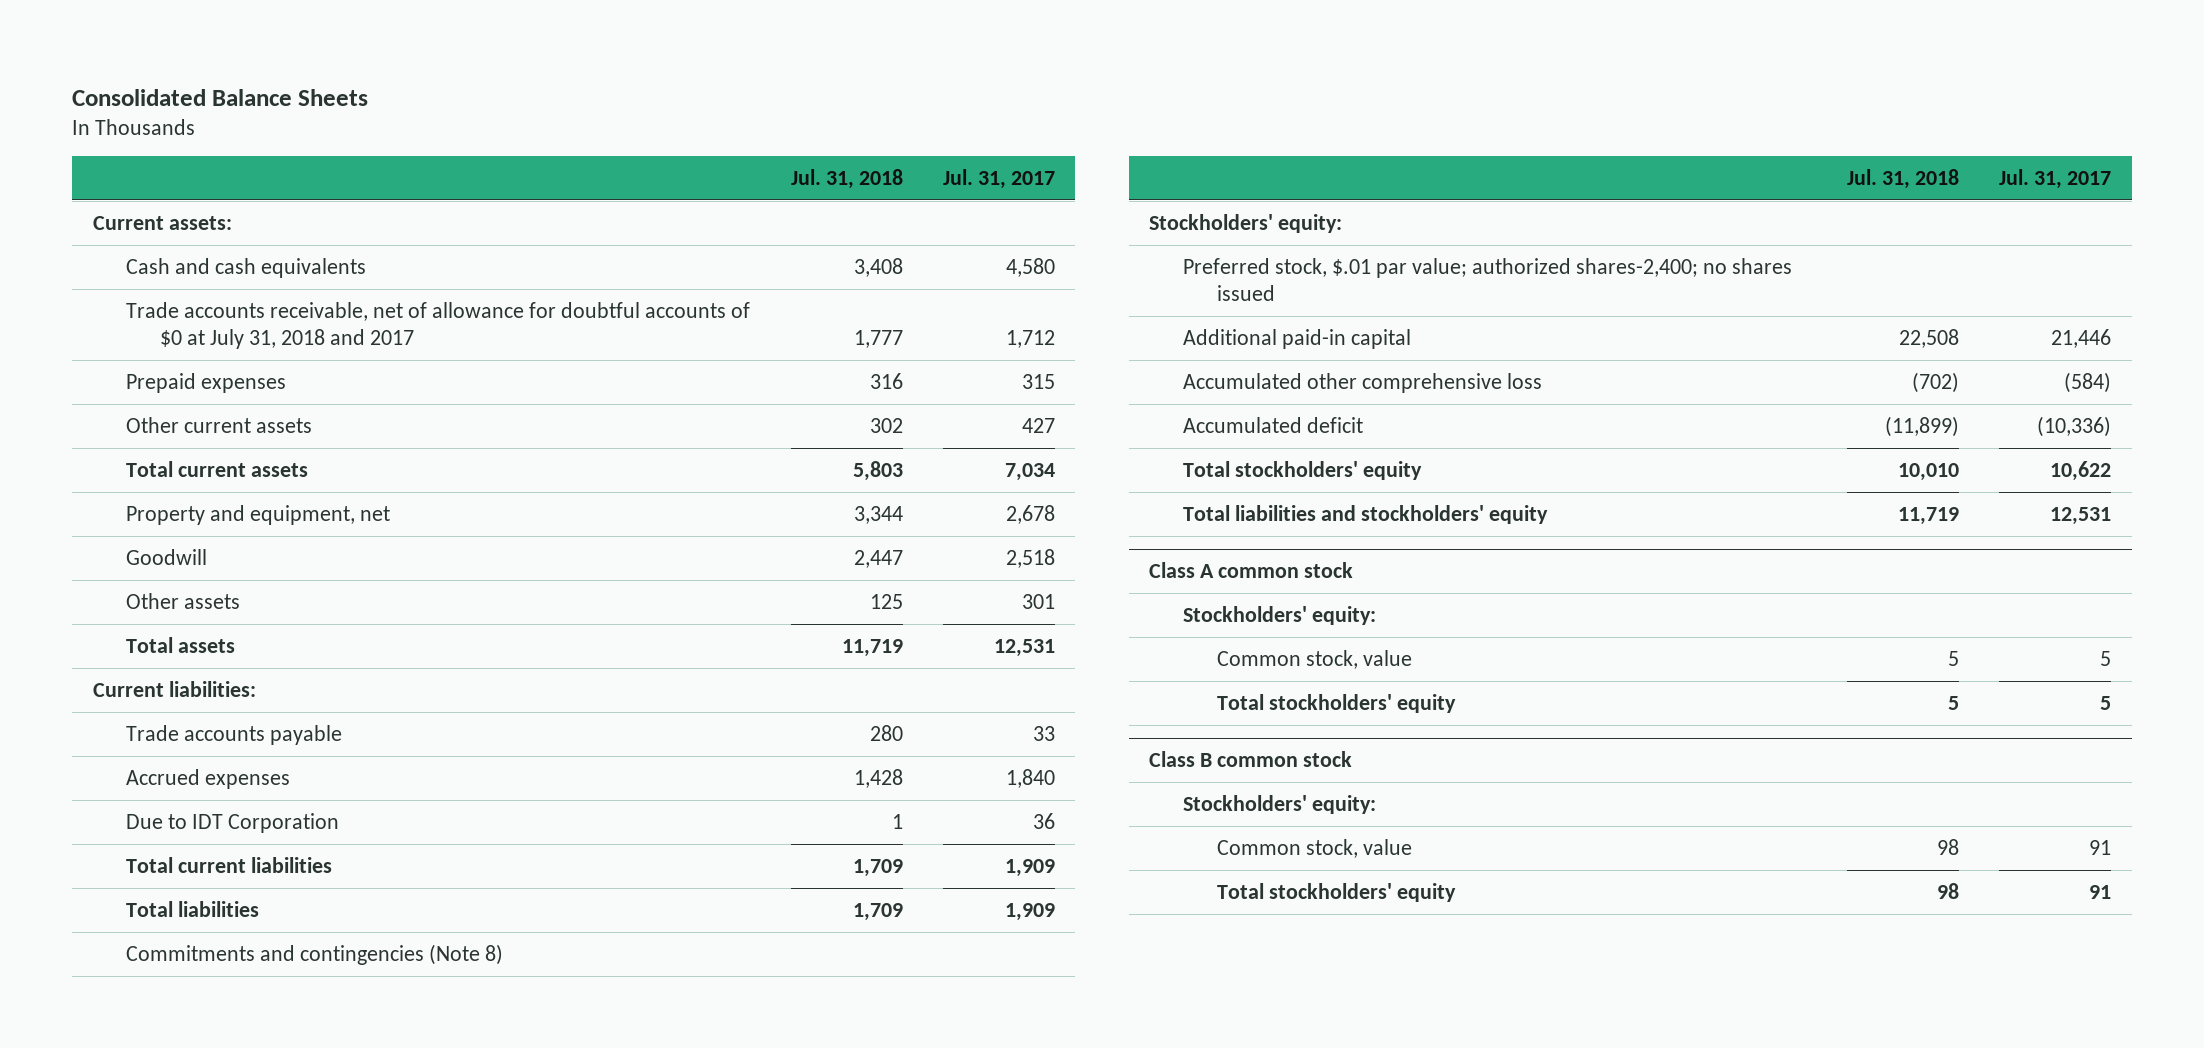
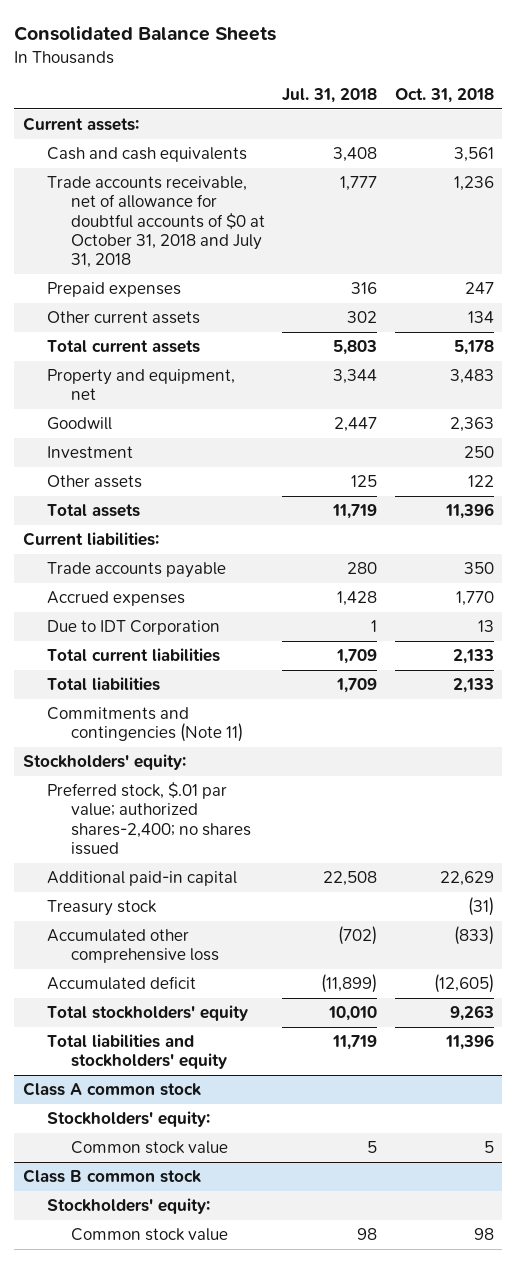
- | Jul. 31, 2018 | Jul. 31, 2017
+ | Jul. 31, 2018 | Oct. 31, 2018
- Trade accounts receivable, net of allowance for doubtful accounts of $0 at July 31, 2018 and 2017 | 1,777 | 1,712
+ Trade accounts receivable, net of allowance for doubtful accounts of $0 at October 31, 2018 and July 31, 2018 | 1,777 | 1,236
+ Investment | | 250
- Commitments and contingencies (Note 8)
+ Commitments and contingencies (Note 11)
+ Treasury stock | | (31)
@ Class A common stock
- Common stock, value | 5 | 5
- Total stockholders' equity | 5 | 5
+ Common stock value | 5 | 5
@ Class B common stock
- Common stock, value | 98 | 91
- Total stockholders' equity | 98 | 91
+ Common stock value | 98 | 98

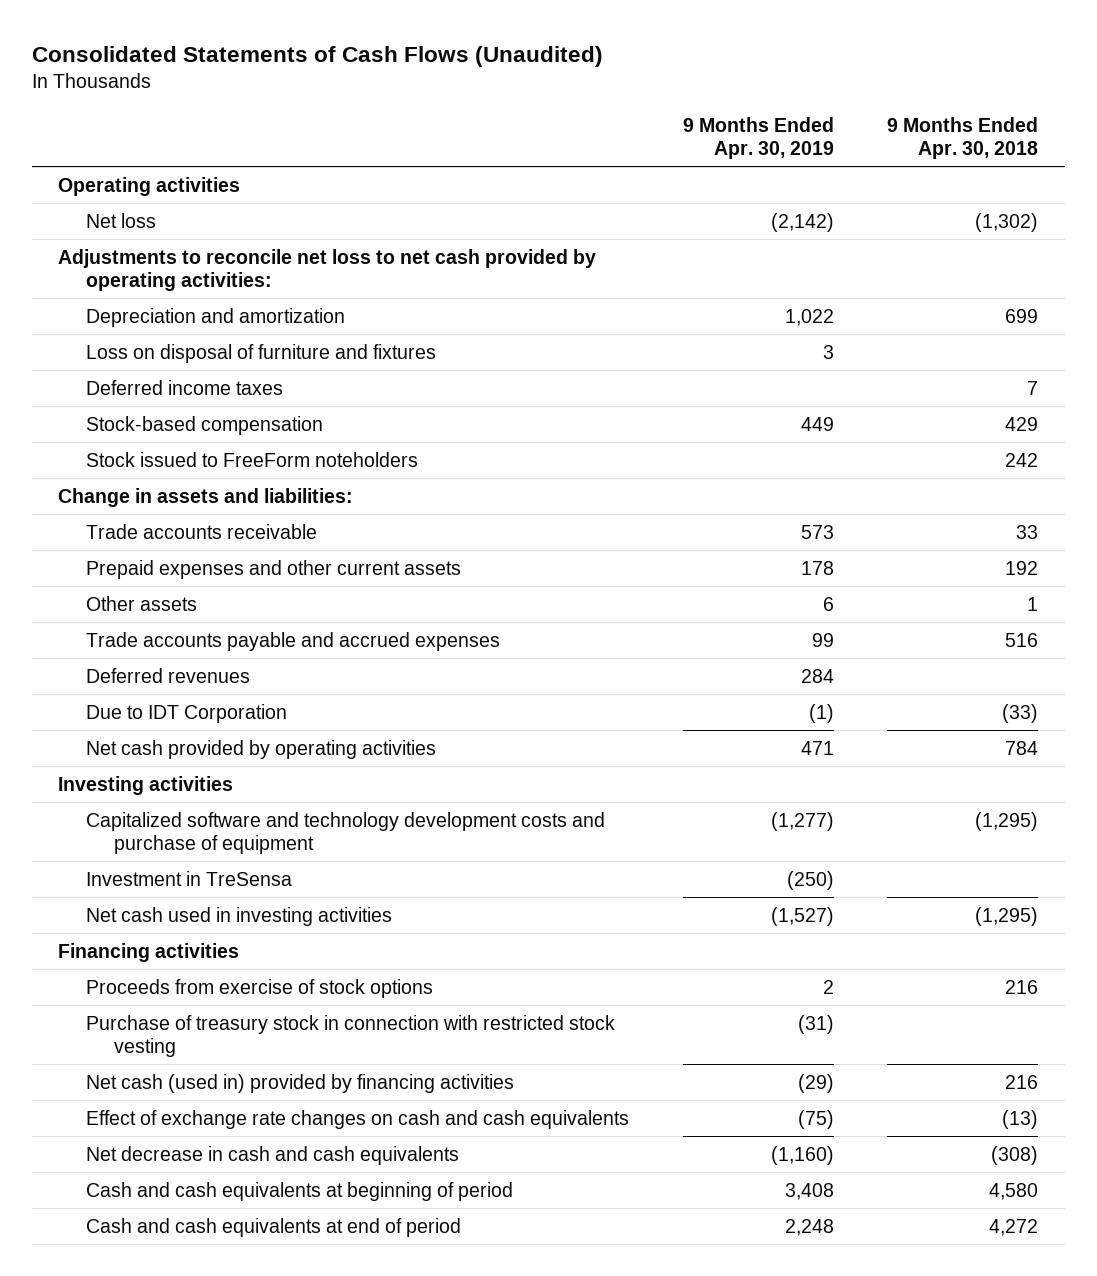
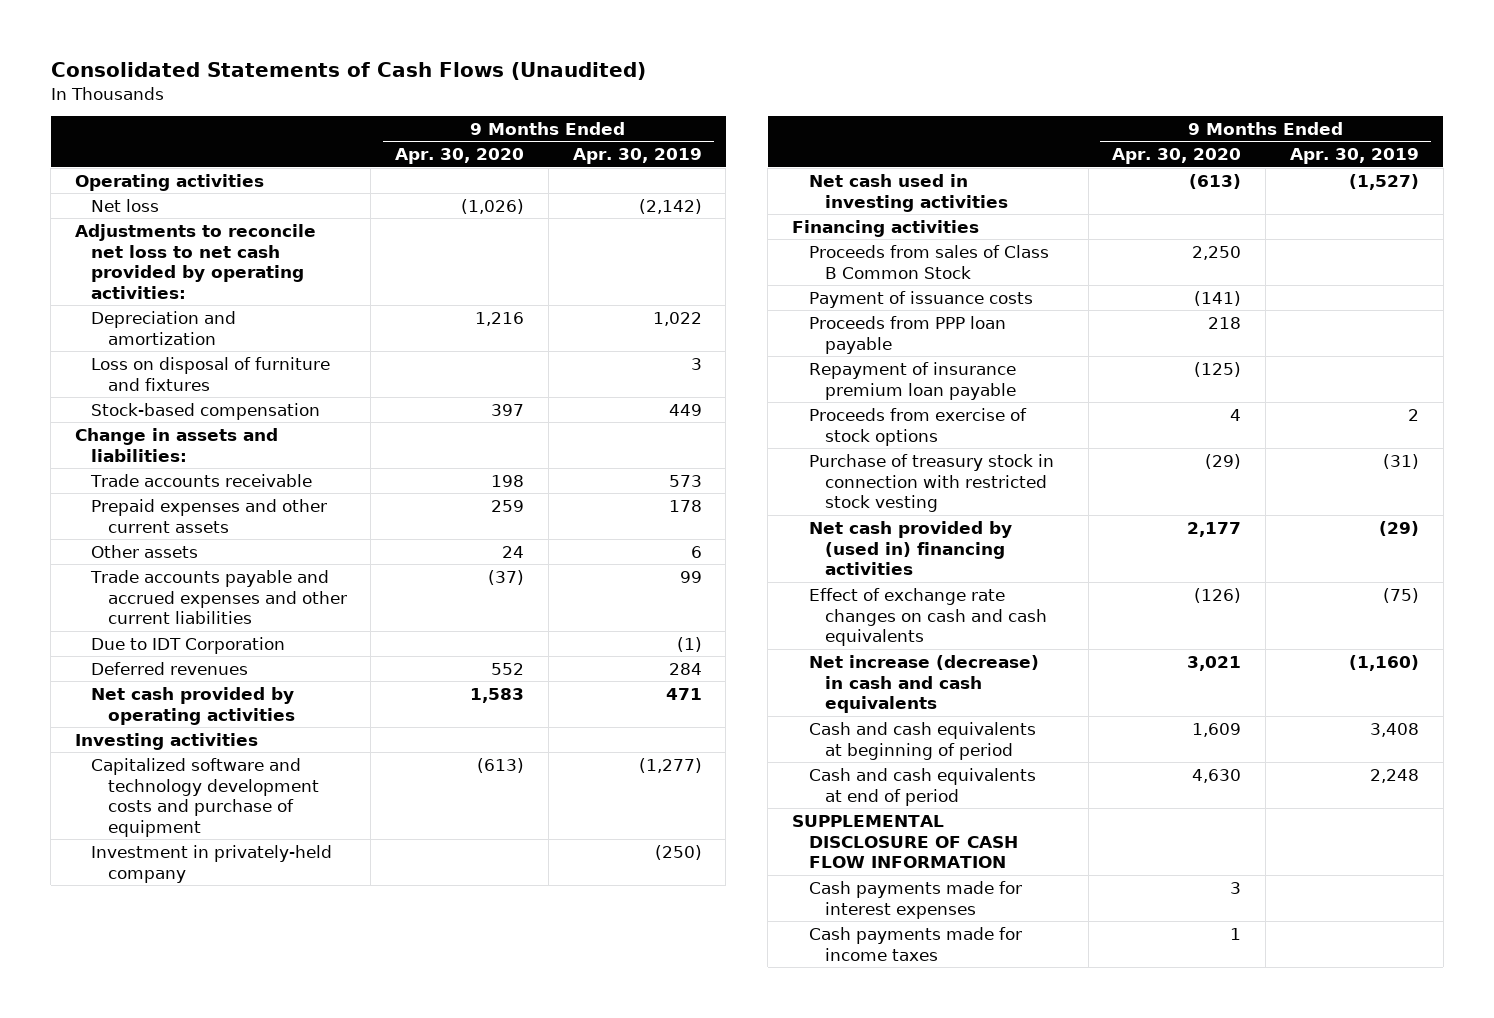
- | 9 Months Ended Apr. 30, 2019 | 9 Months Ended Apr. 30, 2018
+ | 9 Months Ended Apr. 30, 2020 | 9 Months Ended Apr. 30, 2019
- Deferred income taxes | | 7
- Stock issued to FreeForm noteholders | | 242
- Trade accounts payable and accrued expenses | 99 | 516
+ Trade accounts payable and accrued expenses and other current liabilities | (37) | 99
moved down: Deferred revenues | 552 | 284
- Investment in TreSensa | (250) |
+ Investment in privately-held company | | (250)
+ Proceeds from sales of Class B Common Stock | 2,250 |
+ Payment of issuance costs | (141) |
+ Proceeds from PPP loan payable | 218 |
+ Repayment of insurance premium loan payable | (125) |
- Net cash (used in) provided by financing activities | (29) | 216
+ Net cash provided by (used in) financing activities | 2,177 | (29)
- Net decrease in cash and cash equivalents | (1,160) | (308)
+ Net increase (decrease) in cash and cash equivalents | 3,021 | (1,160)
+ SUPPLEMENTAL DISCLOSURE OF CASH FLOW INFORMATION
+ Cash payments made for interest expenses | 3 |
+ Cash payments made for income taxes | 1 |

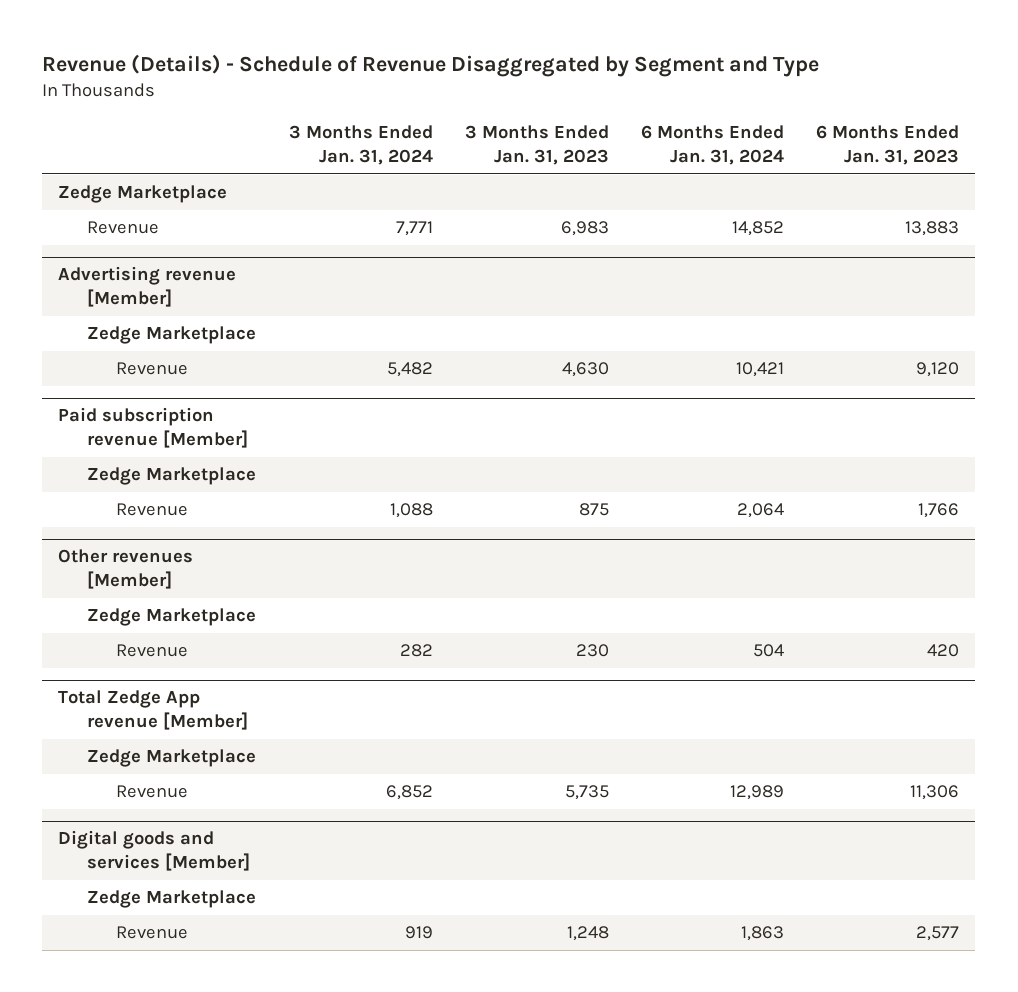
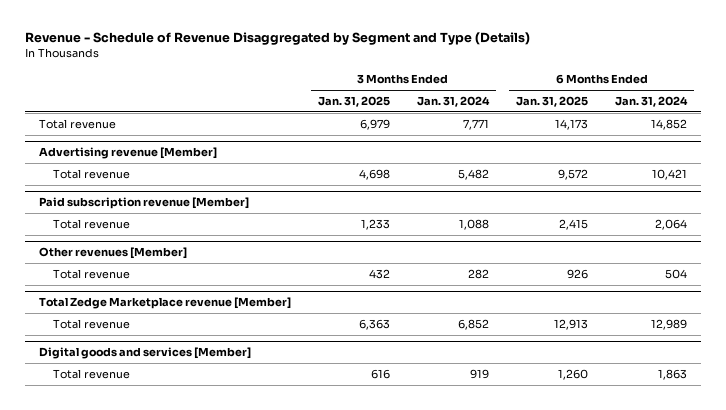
- Revenue (Details) - Schedule of Revenue Disaggregated by Segment and Type
+ Revenue - Schedule of Revenue Disaggregated by Segment and Type (Details)
- | 3 Months Ended Jan. 31, 2024 | 3 Months Ended Jan. 31, 2023 | 6 Months Ended Jan. 31, 2024 | 6 Months Ended Jan. 31, 2023
+ | 3 Months Ended Jan. 31, 2025 | 3 Months Ended Jan. 31, 2024 | 6 Months Ended Jan. 31, 2025 | 6 Months Ended Jan. 31, 2024
- Zedge Marketplace
- Revenue | 7,771 | 6,983 | 14,852 | 13,883
+ Total revenue | 6,979 | 7,771 | 14,173 | 14,852
@ Advertising revenue [Member]
- Zedge Marketplace
- Revenue | 5,482 | 4,630 | 10,421 | 9,120
+ Total revenue | 4,698 | 5,482 | 9,572 | 10,421
@ Paid subscription revenue [Member]
- Zedge Marketplace
- Revenue | 1,088 | 875 | 2,064 | 1,766
+ Total revenue | 1,233 | 1,088 | 2,415 | 2,064
@ Other revenues [Member]
- Zedge Marketplace
- Revenue | 282 | 230 | 504 | 420
- Total Zedge App revenue [Member]
- Zedge Marketplace
- Revenue | 6,852 | 5,735 | 12,989 | 11,306
@ Other revenues [Member]
+ Total revenue | 432 | 282 | 926 | 504
+ Total Zedge Marketplace revenue [Member]
+ Total revenue | 6,363 | 6,852 | 12,913 | 12,989
@ Digital goods and services [Member]
- Zedge Marketplace
- Revenue | 919 | 1,248 | 1,863 | 2,577
+ Total revenue | 616 | 919 | 1,260 | 1,863

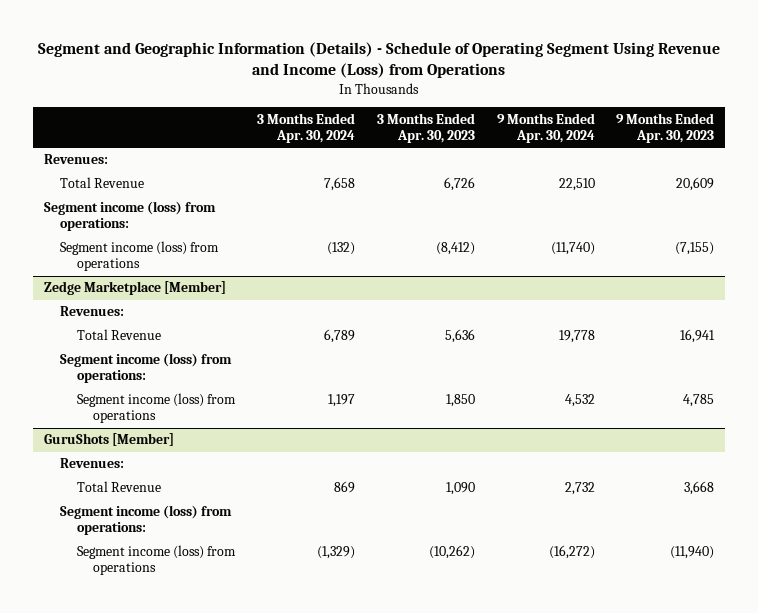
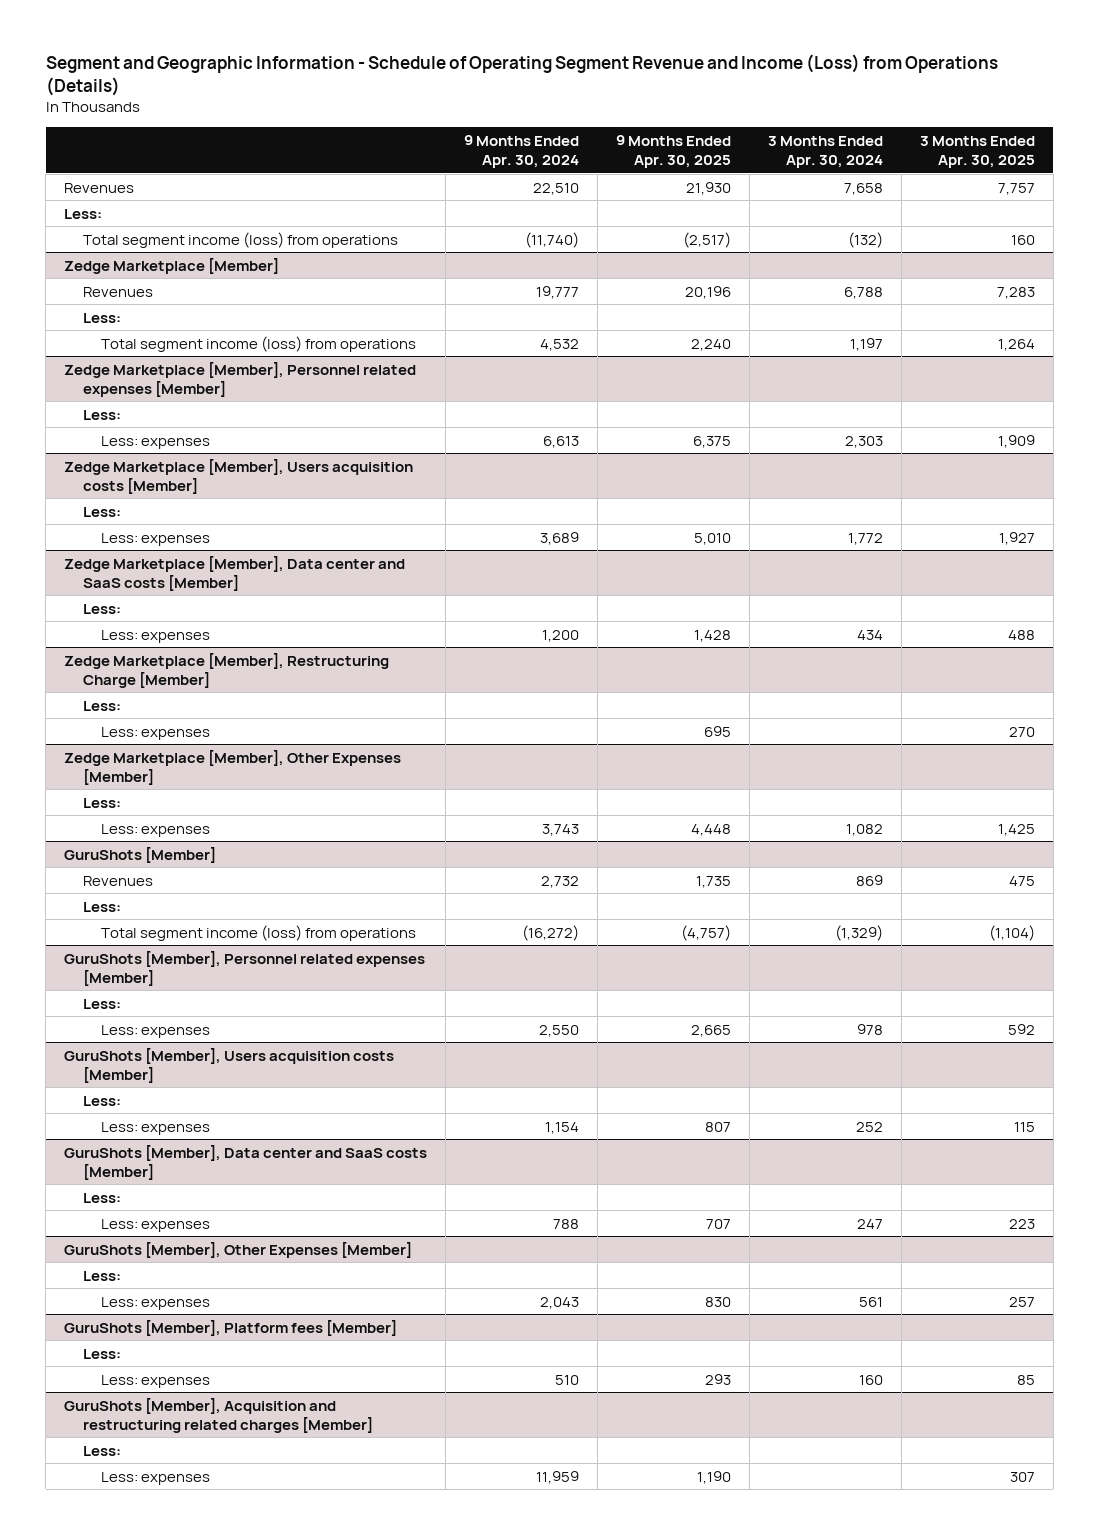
- Segment and Geographic Information (Details) - Schedule of Operating Segment Using Revenue and Income (Loss) from Operations
+ Segment and Geographic Information - Schedule of Operating Segment Revenue and Income (Loss) from Operations (Details)
- | 3 Months Ended Apr. 30, 2024 | 3 Months Ended Apr. 30, 2023 | 9 Months Ended Apr. 30, 2024 | 9 Months Ended Apr. 30, 2023
+ | 9 Months Ended Apr. 30, 2024 | 9 Months Ended Apr. 30, 2025 | 3 Months Ended Apr. 30, 2024 | 3 Months Ended Apr. 30, 2025
- Revenues:
- Total Revenue | 7,658 | 6,726 | 22,510 | 20,609
- Segment income (loss) from operations:
- Segment income (loss) from operations | (132) | (8,412) | (11,740) | (7,155)
+ Revenues | 22,510 | 21,930 | 7,658 | 7,757
+ Less:
+ Total segment income (loss) from operations | (11,740) | (2,517) | (132) | 160
@ Zedge Marketplace [Member]
- Revenues:
- Total Revenue | 6,789 | 5,636 | 19,778 | 16,941
- Segment income (loss) from operations:
- Segment income (loss) from operations | 1,197 | 1,850 | 4,532 | 4,785
+ Revenues | 19,777 | 20,196 | 6,788 | 7,283
+ Less:
+ Total segment income (loss) from operations | 4,532 | 2,240 | 1,197 | 1,264
+ Zedge Marketplace [Member], Personnel related expenses [Member]
+ Less:
+ Less: expenses | 6,613 | 6,375 | 2,303 | 1,909
+ Zedge Marketplace [Member], Users acquisition costs [Member]
+ Less:
+ Less: expenses | 3,689 | 5,010 | 1,772 | 1,927
+ Zedge Marketplace [Member], Data center and SaaS costs [Member]
+ Less:
+ Less: expenses | 1,200 | 1,428 | 434 | 488
+ Zedge Marketplace [Member], Restructuring Charge [Member]
+ Less:
+ Less: expenses | | 695 | | 270
+ Zedge Marketplace [Member], Other Expenses [Member]
+ Less:
+ Less: expenses | 3,743 | 4,448 | 1,082 | 1,425
@ GuruShots [Member]
- Revenues:
- Total Revenue | 869 | 1,090 | 2,732 | 3,668
- Segment income (loss) from operations:
- Segment income (loss) from operations | (1,329) | (10,262) | (16,272) | (11,940)
+ Revenues | 2,732 | 1,735 | 869 | 475
+ Less:
+ Total segment income (loss) from operations | (16,272) | (4,757) | (1,329) | (1,104)
+ GuruShots [Member], Personnel related expenses [Member]
+ Less:
+ Less: expenses | 2,550 | 2,665 | 978 | 592
+ GuruShots [Member], Users acquisition costs [Member]
+ Less:
+ Less: expenses | 1,154 | 807 | 252 | 115
+ GuruShots [Member], Data center and SaaS costs [Member]
+ Less:
+ Less: expenses | 788 | 707 | 247 | 223
+ GuruShots [Member], Other Expenses [Member]
+ Less:
+ Less: expenses | 2,043 | 830 | 561 | 257
+ GuruShots [Member], Platform fees [Member]
+ Less:
+ Less: expenses | 510 | 293 | 160 | 85
+ GuruShots [Member], Acquisition and restructuring related charges [Member]
+ Less:
+ Less: expenses | 11,959 | 1,190 | | 307

